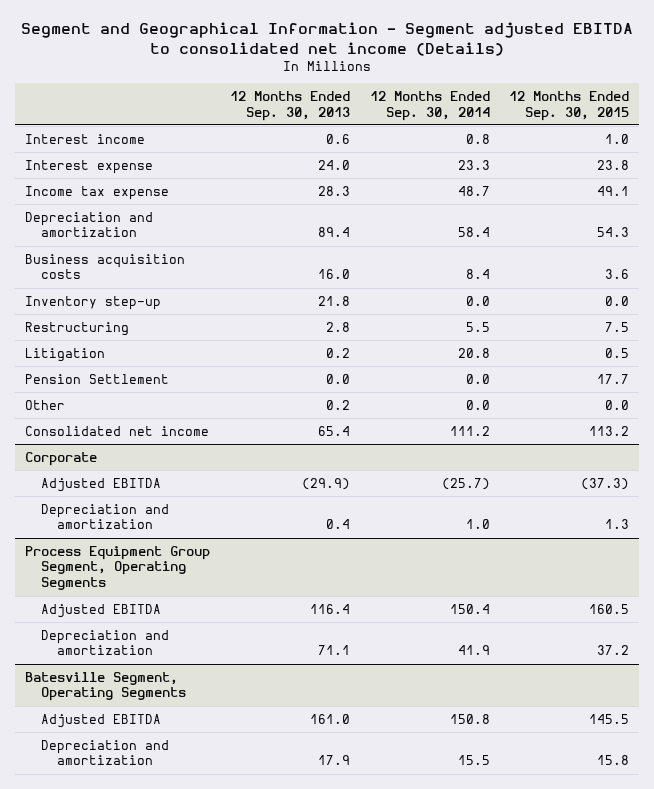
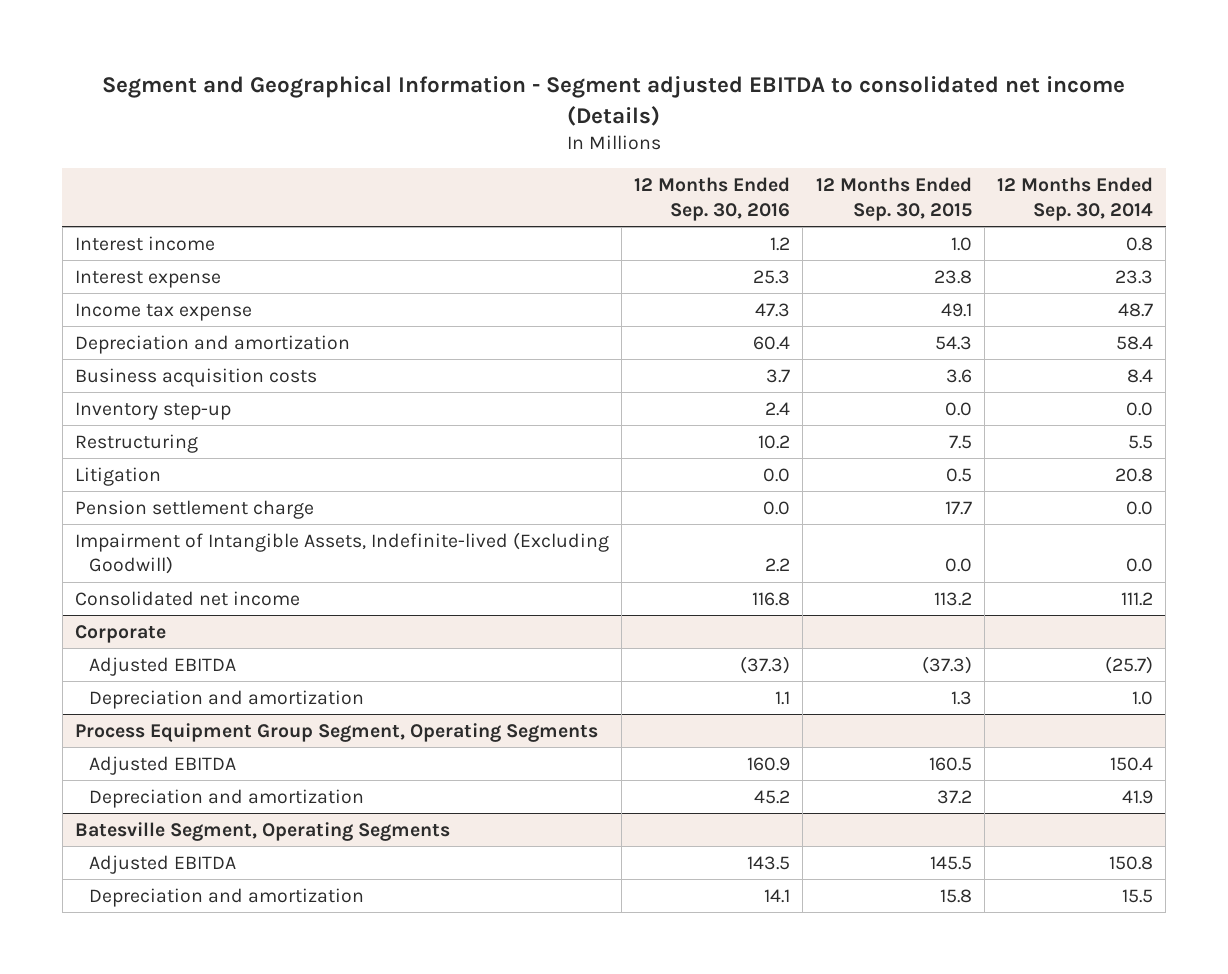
- | 12 Months Ended Sep. 30, 2013 | 12 Months Ended Sep. 30, 2014 | 12 Months Ended Sep. 30, 2015
+ | 12 Months Ended Sep. 30, 2016 | 12 Months Ended Sep. 30, 2015 | 12 Months Ended Sep. 30, 2014
- Pension Settlement | 0.0 | 0.0 | 17.7
- Other | 0.2 | 0.0 | 0.0
+ Pension settlement charge | 0.0 | 17.7 | 0.0
+ Impairment of Intangible Assets, Indefinite-lived (Excluding Goodwill) | 2.2 | 0.0 | 0.0

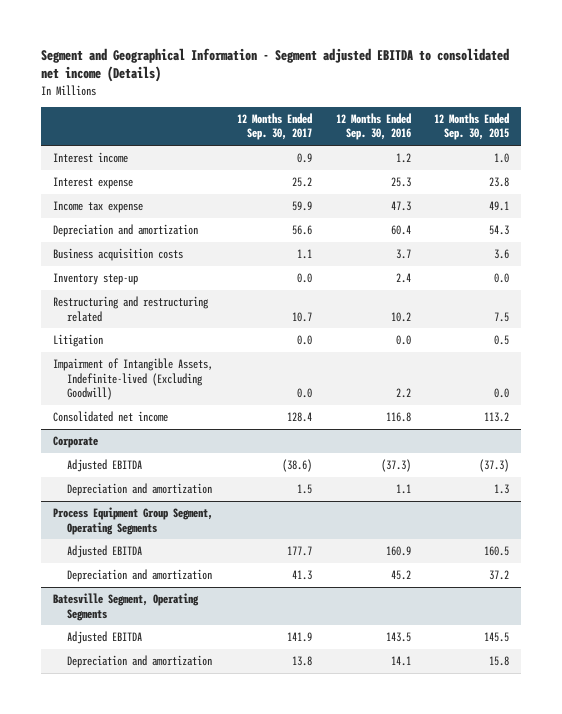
- | 12 Months Ended Sep. 30, 2016 | 12 Months Ended Sep. 30, 2015 | 12 Months Ended Sep. 30, 2014
+ | 12 Months Ended Sep. 30, 2017 | 12 Months Ended Sep. 30, 2016 | 12 Months Ended Sep. 30, 2015
- Restructuring | 10.2 | 7.5 | 5.5
+ Restructuring and restructuring related | 10.7 | 10.2 | 7.5
- Pension settlement charge | 0.0 | 17.7 | 0.0

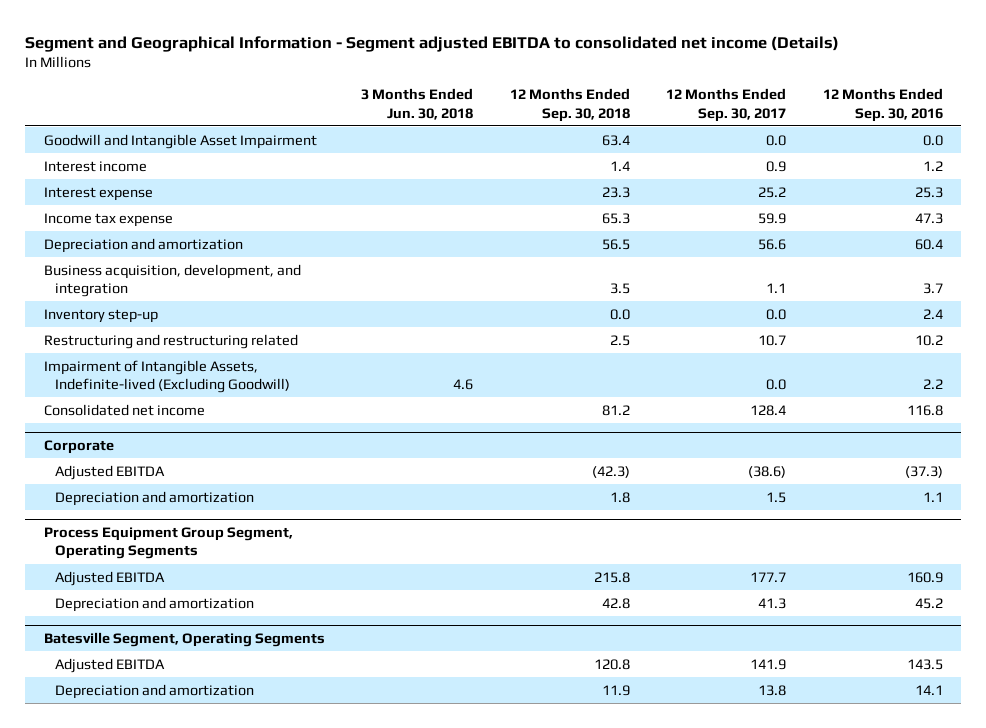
- | 12 Months Ended Sep. 30, 2017 | 12 Months Ended Sep. 30, 2016 | 12 Months Ended Sep. 30, 2015
+ | 3 Months Ended Jun. 30, 2018 | 12 Months Ended Sep. 30, 2018 | 12 Months Ended Sep. 30, 2017 | 12 Months Ended Sep. 30, 2016
+ Goodwill and Intangible Asset Impairment | | 63.4 | 0.0 | 0.0
- Business acquisition costs | 1.1 | 3.7 | 3.6
+ Business acquisition, development, and integration | | 3.5 | 1.1 | 3.7
- Litigation | 0.0 | 0.0 | 0.5

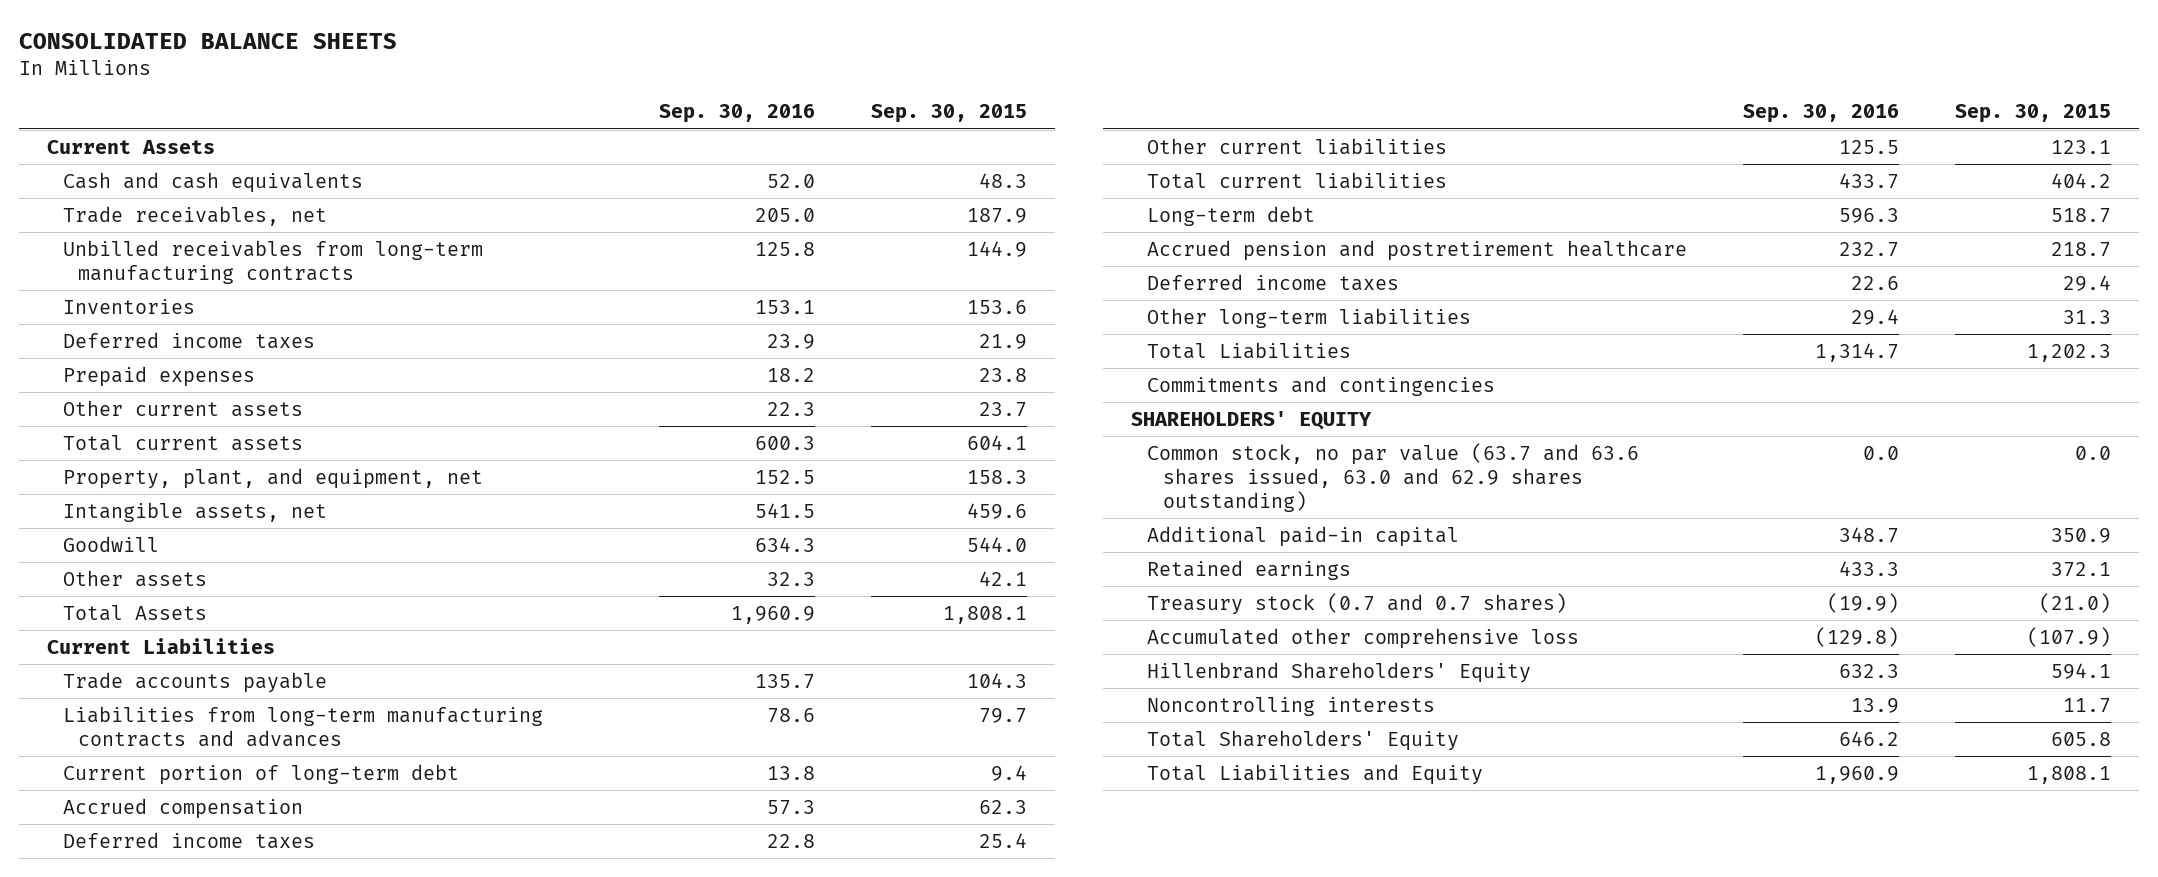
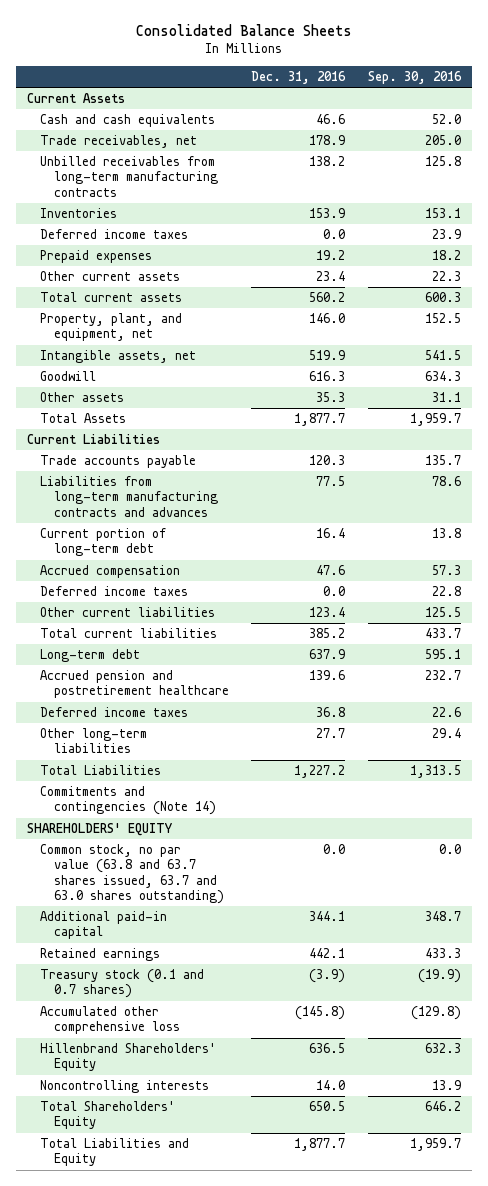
- CONSOLIDATED BALANCE SHEETS
+ Consolidated Balance Sheets
- | Sep. 30, 2016 | Sep. 30, 2015
+ | Dec. 31, 2016 | Sep. 30, 2016
- Other assets | 32.3 | 42.1
- Total Assets | 1,960.9 | 1,808.1
+ Other assets | 35.3 | 31.1
+ Total Assets | 1,877.7 | 1,959.7
- Long-term debt | 596.3 | 518.7
+ Long-term debt | 637.9 | 595.1
- Total Liabilities | 1,314.7 | 1,202.3
- Commitments and contingencies
+ Total Liabilities | 1,227.2 | 1,313.5
+ Commitments and contingencies (Note 14)
- Common stock, no par value (63.7 and 63.6 shares issued, 63.0 and 62.9 shares outstanding) | 0.0 | 0.0
+ Common stock, no par value (63.8 and 63.7 shares issued, 63.7 and 63.0 shares outstanding) | 0.0 | 0.0
- Treasury stock (0.7 and 0.7 shares) | (19.9) | (21.0)
+ Treasury stock (0.1 and 0.7 shares) | (3.9) | (19.9)
- Total Liabilities and Equity | 1,960.9 | 1,808.1
+ Total Liabilities and Equity | 1,877.7 | 1,959.7

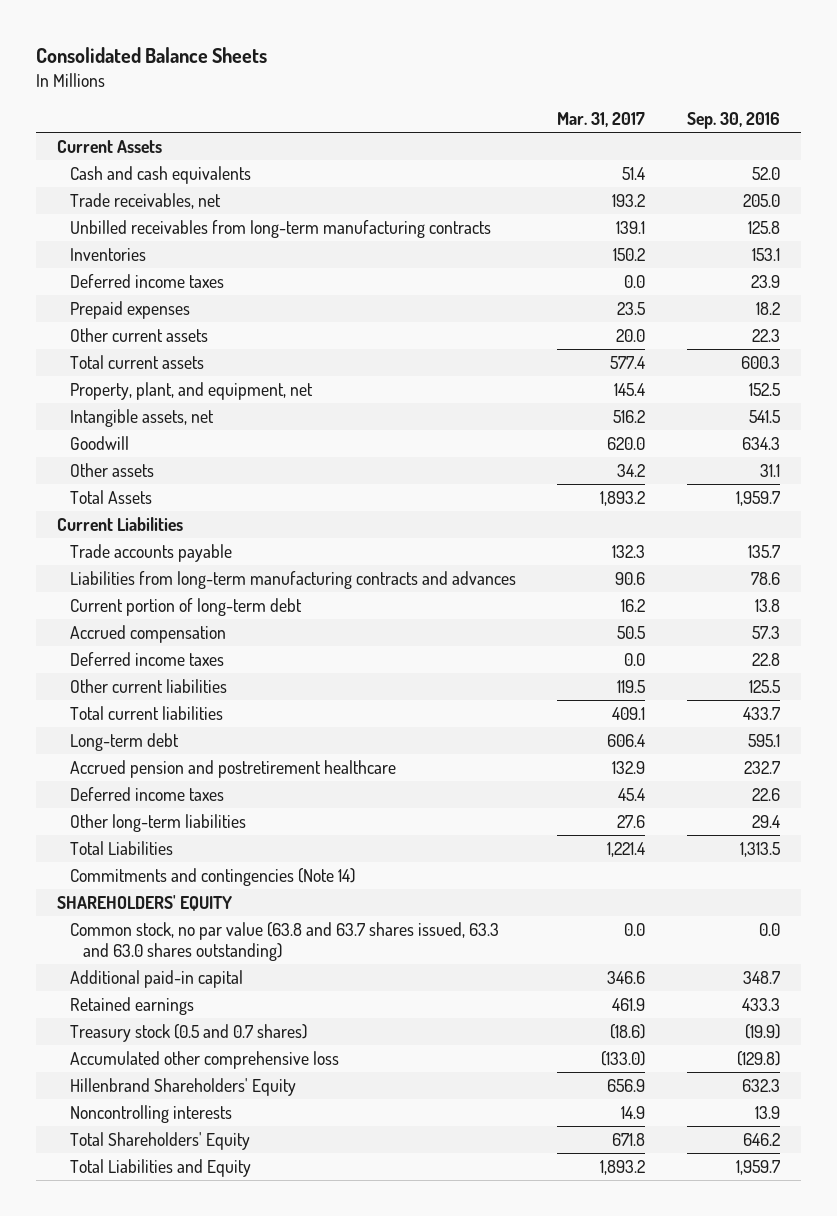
- | Dec. 31, 2016 | Sep. 30, 2016
+ | Mar. 31, 2017 | Sep. 30, 2016
- Common stock, no par value (63.8 and 63.7 shares issued, 63.7 and 63.0 shares outstanding) | 0.0 | 0.0
+ Common stock, no par value (63.8 and 63.7 shares issued, 63.3 and 63.0 shares outstanding) | 0.0 | 0.0
- Treasury stock (0.1 and 0.7 shares) | (3.9) | (19.9)
+ Treasury stock (0.5 and 0.7 shares) | (18.6) | (19.9)

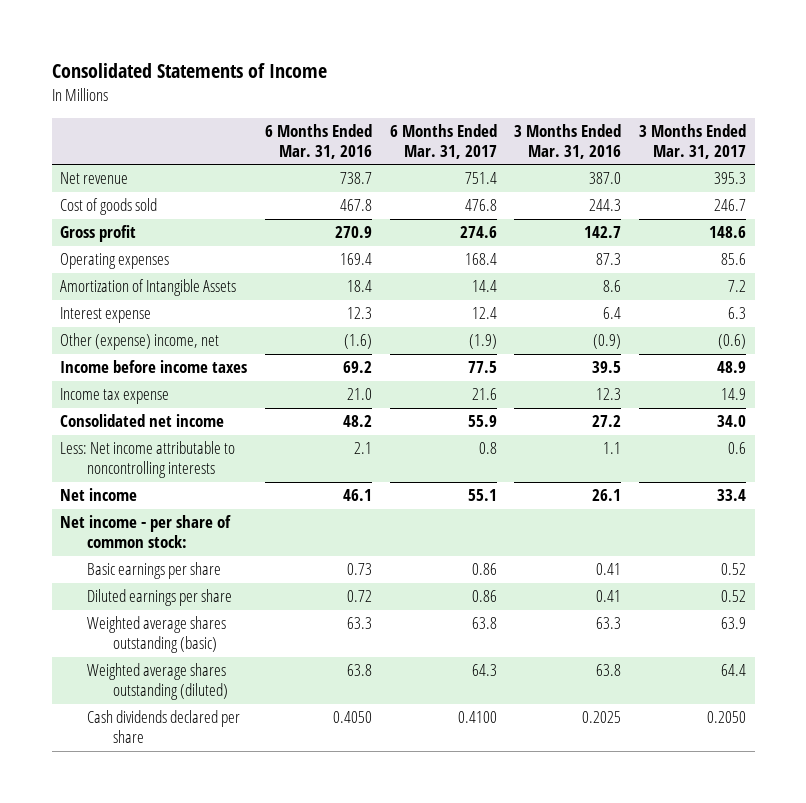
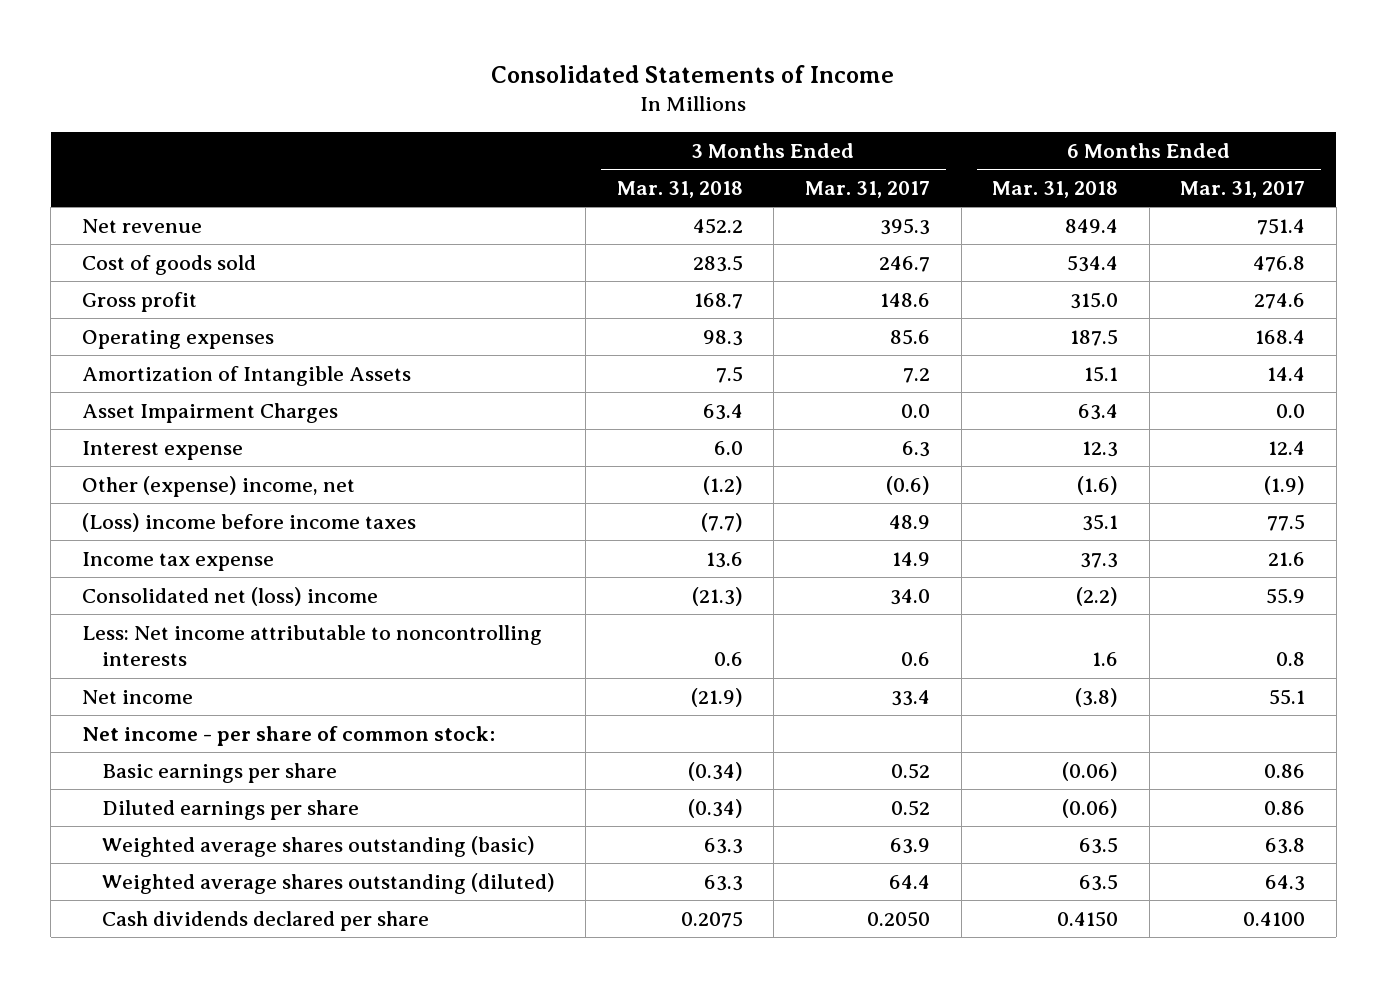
- | 6 Months Ended Mar. 31, 2016 | 6 Months Ended Mar. 31, 2017 | 3 Months Ended Mar. 31, 2016 | 3 Months Ended Mar. 31, 2017
+ | 3 Months Ended Mar. 31, 2018 | 3 Months Ended Mar. 31, 2017 | 6 Months Ended Mar. 31, 2018 | 6 Months Ended Mar. 31, 2017
+ Asset Impairment Charges | 63.4 | 0.0 | 63.4 | 0.0
- Income before income taxes | 69.2 | 77.5 | 39.5 | 48.9
+ (Loss) income before income taxes | (7.7) | 48.9 | 35.1 | 77.5
- Consolidated net income | 48.2 | 55.9 | 27.2 | 34.0
+ Consolidated net (loss) income | (21.3) | 34.0 | (2.2) | 55.9

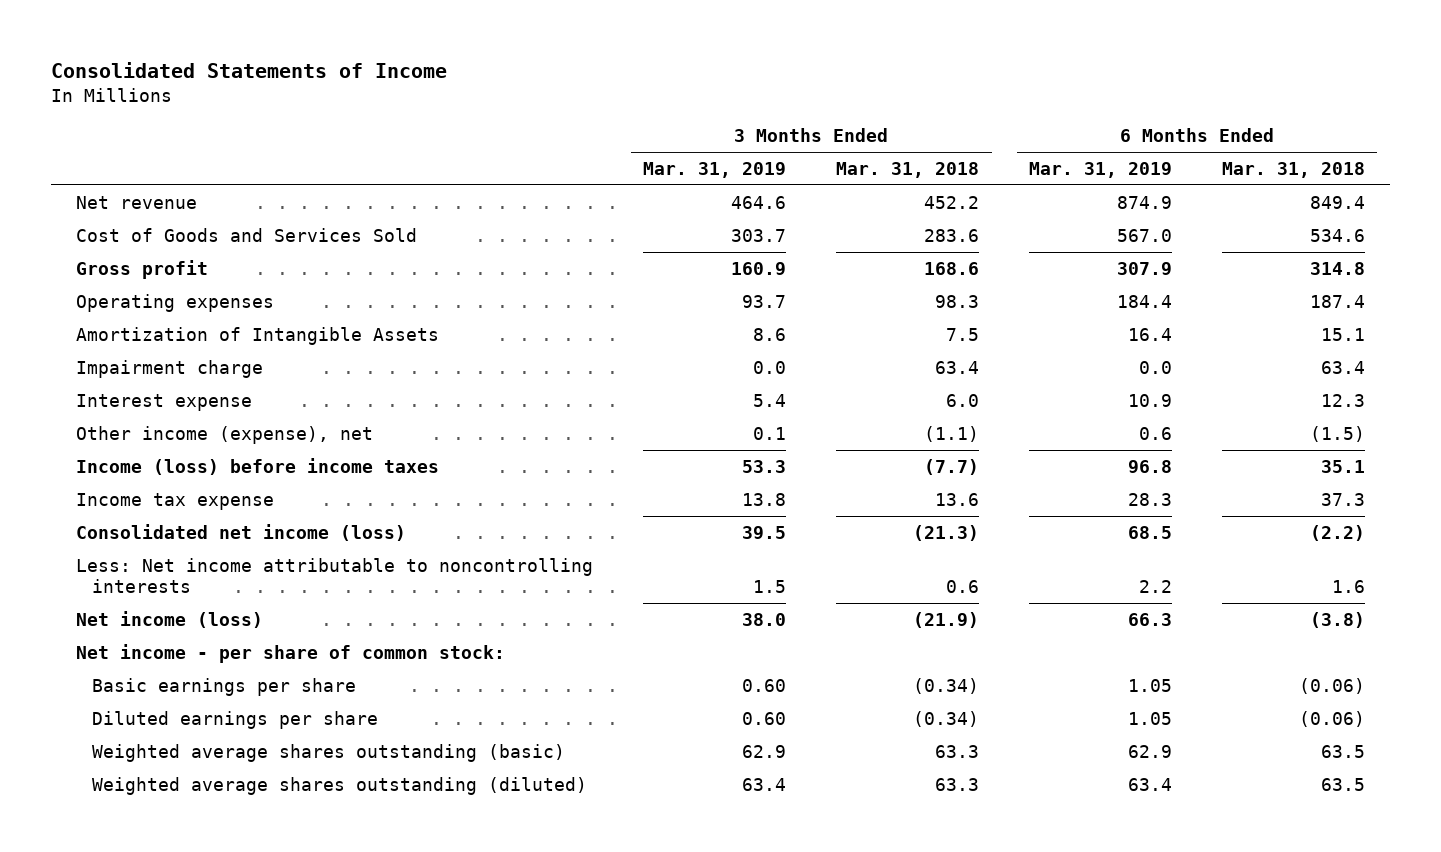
- | 3 Months Ended Mar. 31, 2018 | 3 Months Ended Mar. 31, 2017 | 6 Months Ended Mar. 31, 2018 | 6 Months Ended Mar. 31, 2017
+ | 3 Months Ended Mar. 31, 2019 | 3 Months Ended Mar. 31, 2018 | 6 Months Ended Mar. 31, 2019 | 6 Months Ended Mar. 31, 2018
- Cost of goods sold | 283.5 | 246.7 | 534.4 | 476.8
- Gross profit | 168.7 | 148.6 | 315.0 | 274.6
- Operating expenses | 98.3 | 85.6 | 187.5 | 168.4
+ Cost of Goods and Services Sold | 303.7 | 283.6 | 567.0 | 534.6
+ Gross profit | 160.9 | 168.6 | 307.9 | 314.8
+ Operating expenses | 93.7 | 98.3 | 184.4 | 187.4
- Asset Impairment Charges | 63.4 | 0.0 | 63.4 | 0.0
+ Impairment charge | 0.0 | 63.4 | 0.0 | 63.4
- Other (expense) income, net | (1.2) | (0.6) | (1.6) | (1.9)
- (Loss) income before income taxes | (7.7) | 48.9 | 35.1 | 77.5
+ Other income (expense), net | 0.1 | (1.1) | 0.6 | (1.5)
+ Income (loss) before income taxes | 53.3 | (7.7) | 96.8 | 35.1
- Consolidated net (loss) income | (21.3) | 34.0 | (2.2) | 55.9
+ Consolidated net income (loss) | 39.5 | (21.3) | 68.5 | (2.2)
- Net income | (21.9) | 33.4 | (3.8) | 55.1
+ Net income (loss) | 38.0 | (21.9) | 66.3 | (3.8)
- Cash dividends declared per share | 0.2075 | 0.2050 | 0.4150 | 0.4100

